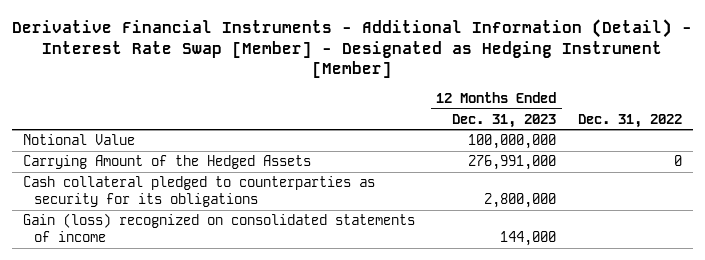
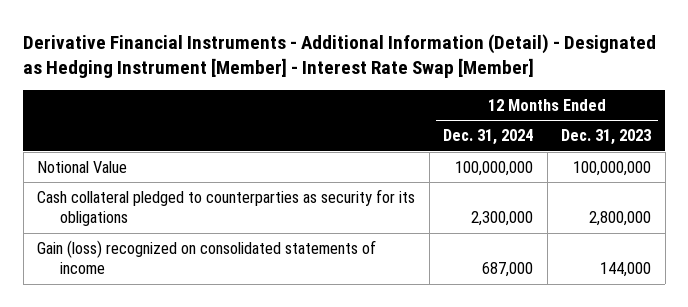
- Derivative Financial Instruments - Additional Information (Detail) - Interest Rate Swap [Member] - Designated as Hedging Instrument [Member]
+ Derivative Financial Instruments - Additional Information (Detail) - Designated as Hedging Instrument [Member] - Interest Rate Swap [Member]
- | 12 Months Ended Dec. 31, 2023 | Dec. 31, 2022
+ | 12 Months Ended Dec. 31, 2024 | 12 Months Ended Dec. 31, 2023
- Carrying Amount of the Hedged Assets | 276,991,000 | 0

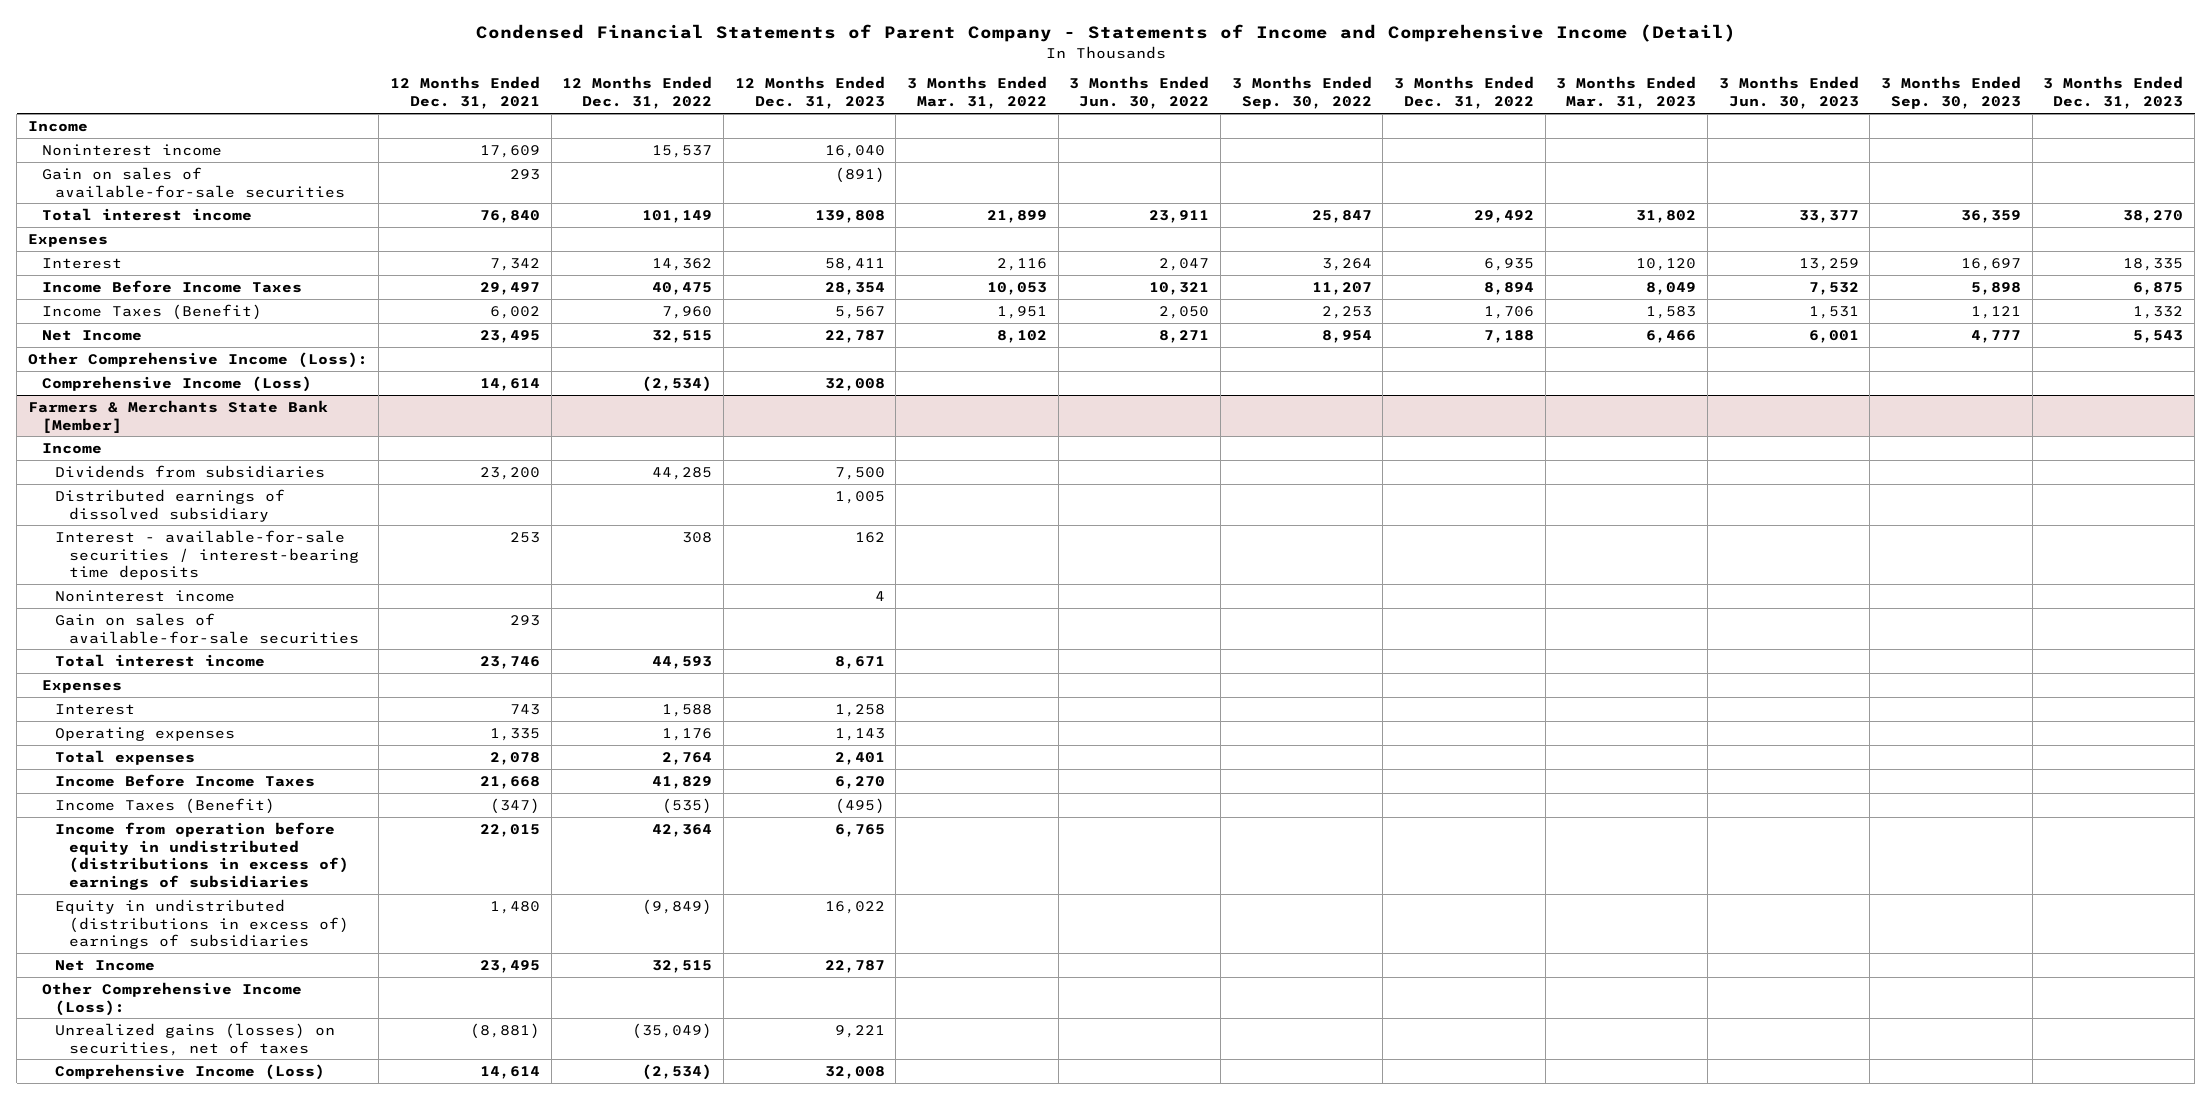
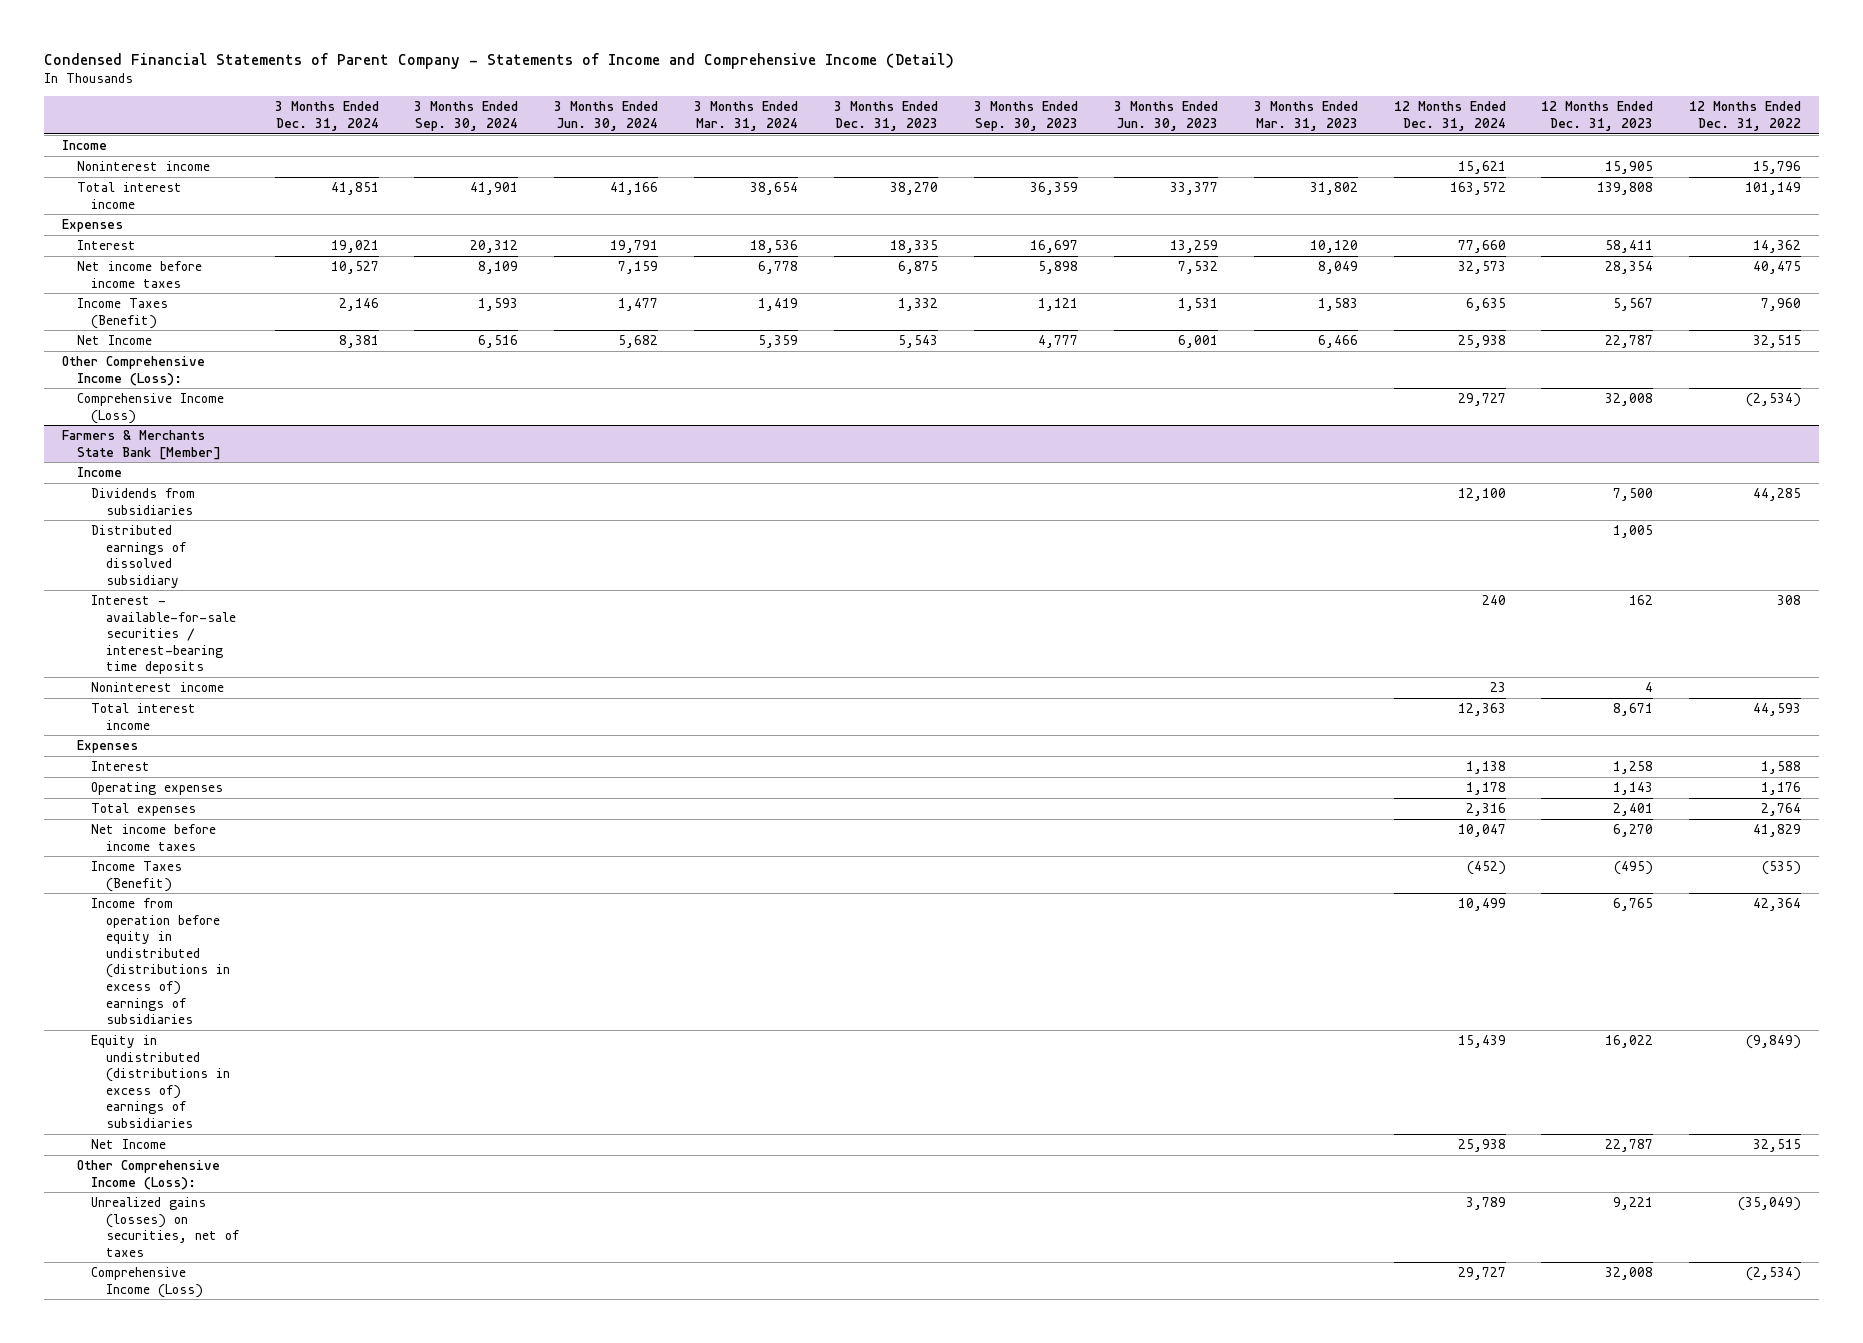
- | 12 Months Ended Dec. 31, 2021 | 12 Months Ended Dec. 31, 2022 | 12 Months Ended Dec. 31, 2023 | 3 Months Ended Mar. 31, 2022 | 3 Months Ended Jun. 30, 2022 | 3 Months Ended Sep. 30, 2022 | 3 Months Ended Dec. 31, 2022 | 3 Months Ended Mar. 31, 2023 | 3 Months Ended Jun. 30, 2023 | 3 Months Ended Sep. 30, 2023 | 3 Months Ended Dec. 31, 2023
+ | 3 Months Ended Dec. 31, 2024 | 3 Months Ended Sep. 30, 2024 | 3 Months Ended Jun. 30, 2024 | 3 Months Ended Mar. 31, 2024 | 3 Months Ended Dec. 31, 2023 | 3 Months Ended Sep. 30, 2023 | 3 Months Ended Jun. 30, 2023 | 3 Months Ended Mar. 31, 2023 | 12 Months Ended Dec. 31, 2024 | 12 Months Ended Dec. 31, 2023 | 12 Months Ended Dec. 31, 2022
- Noninterest income | 17,609 | 15,537 | 16,040 | | | | | | | |
- Gain on sales of available-for-sale securities | 293 | | (891) | | | | | | | |
+ Noninterest income | | | | | | | | | 15,621 | 15,905 | 15,796
- Income Before Income Taxes | 29,497 | 40,475 | 28,354 | 10,053 | 10,321 | 11,207 | 8,894 | 8,049 | 7,532 | 5,898 | 6,875
+ Net income before income taxes | 10,527 | 8,109 | 7,159 | 6,778 | 6,875 | 5,898 | 7,532 | 8,049 | 32,573 | 28,354 | 40,475
@ Farmers & Merchants State Bank [Member]
- Gain on sales of available-for-sale securities | 293 | | | | | | | | | |
- Income Before Income Taxes | 21,668 | 41,829 | 6,270 | | | | | | | |
+ Net income before income taxes | | | | | | | | | 10,047 | 6,270 | 41,829

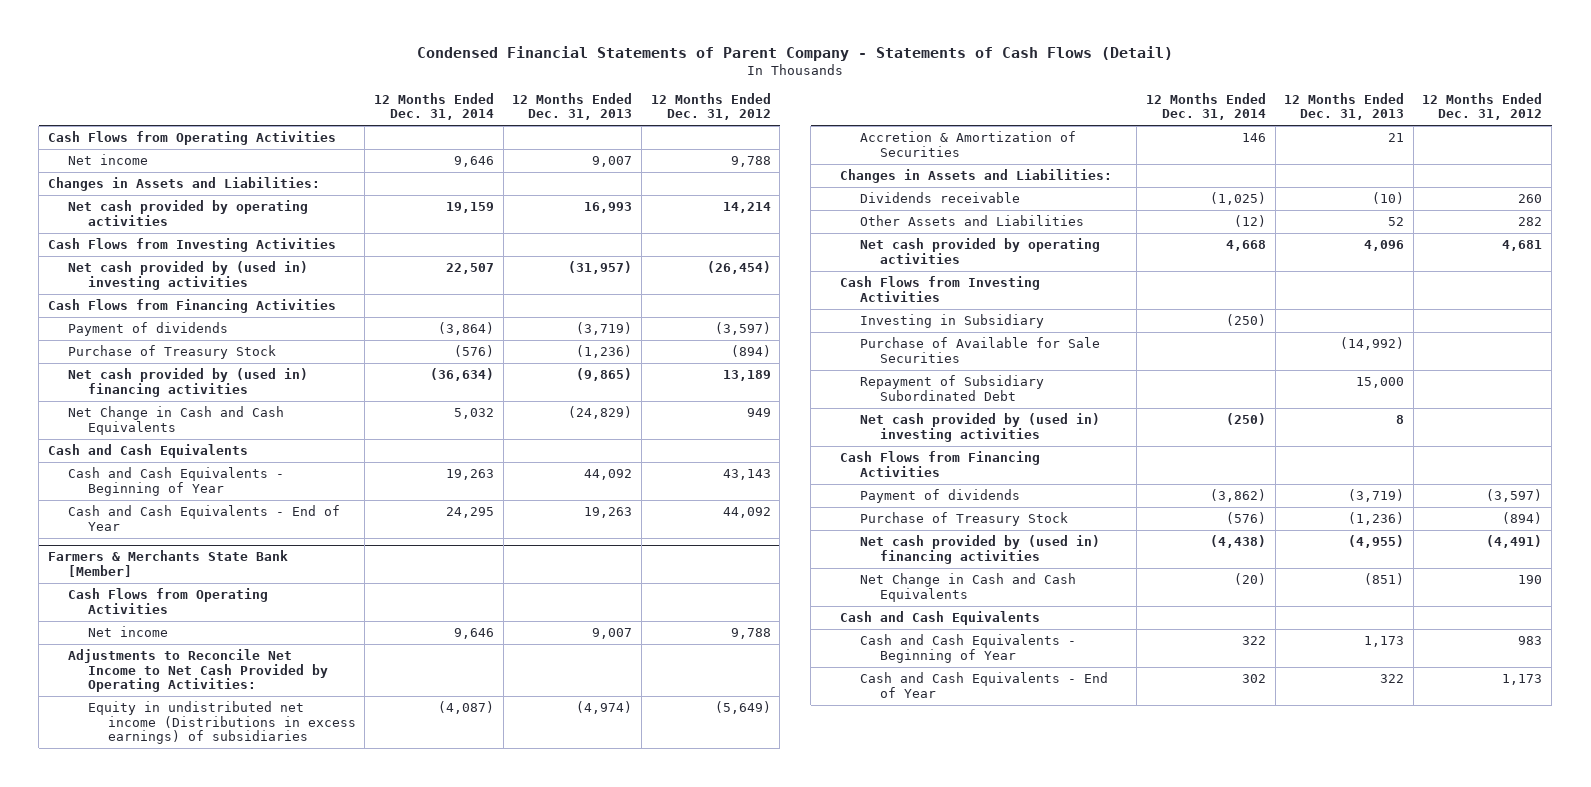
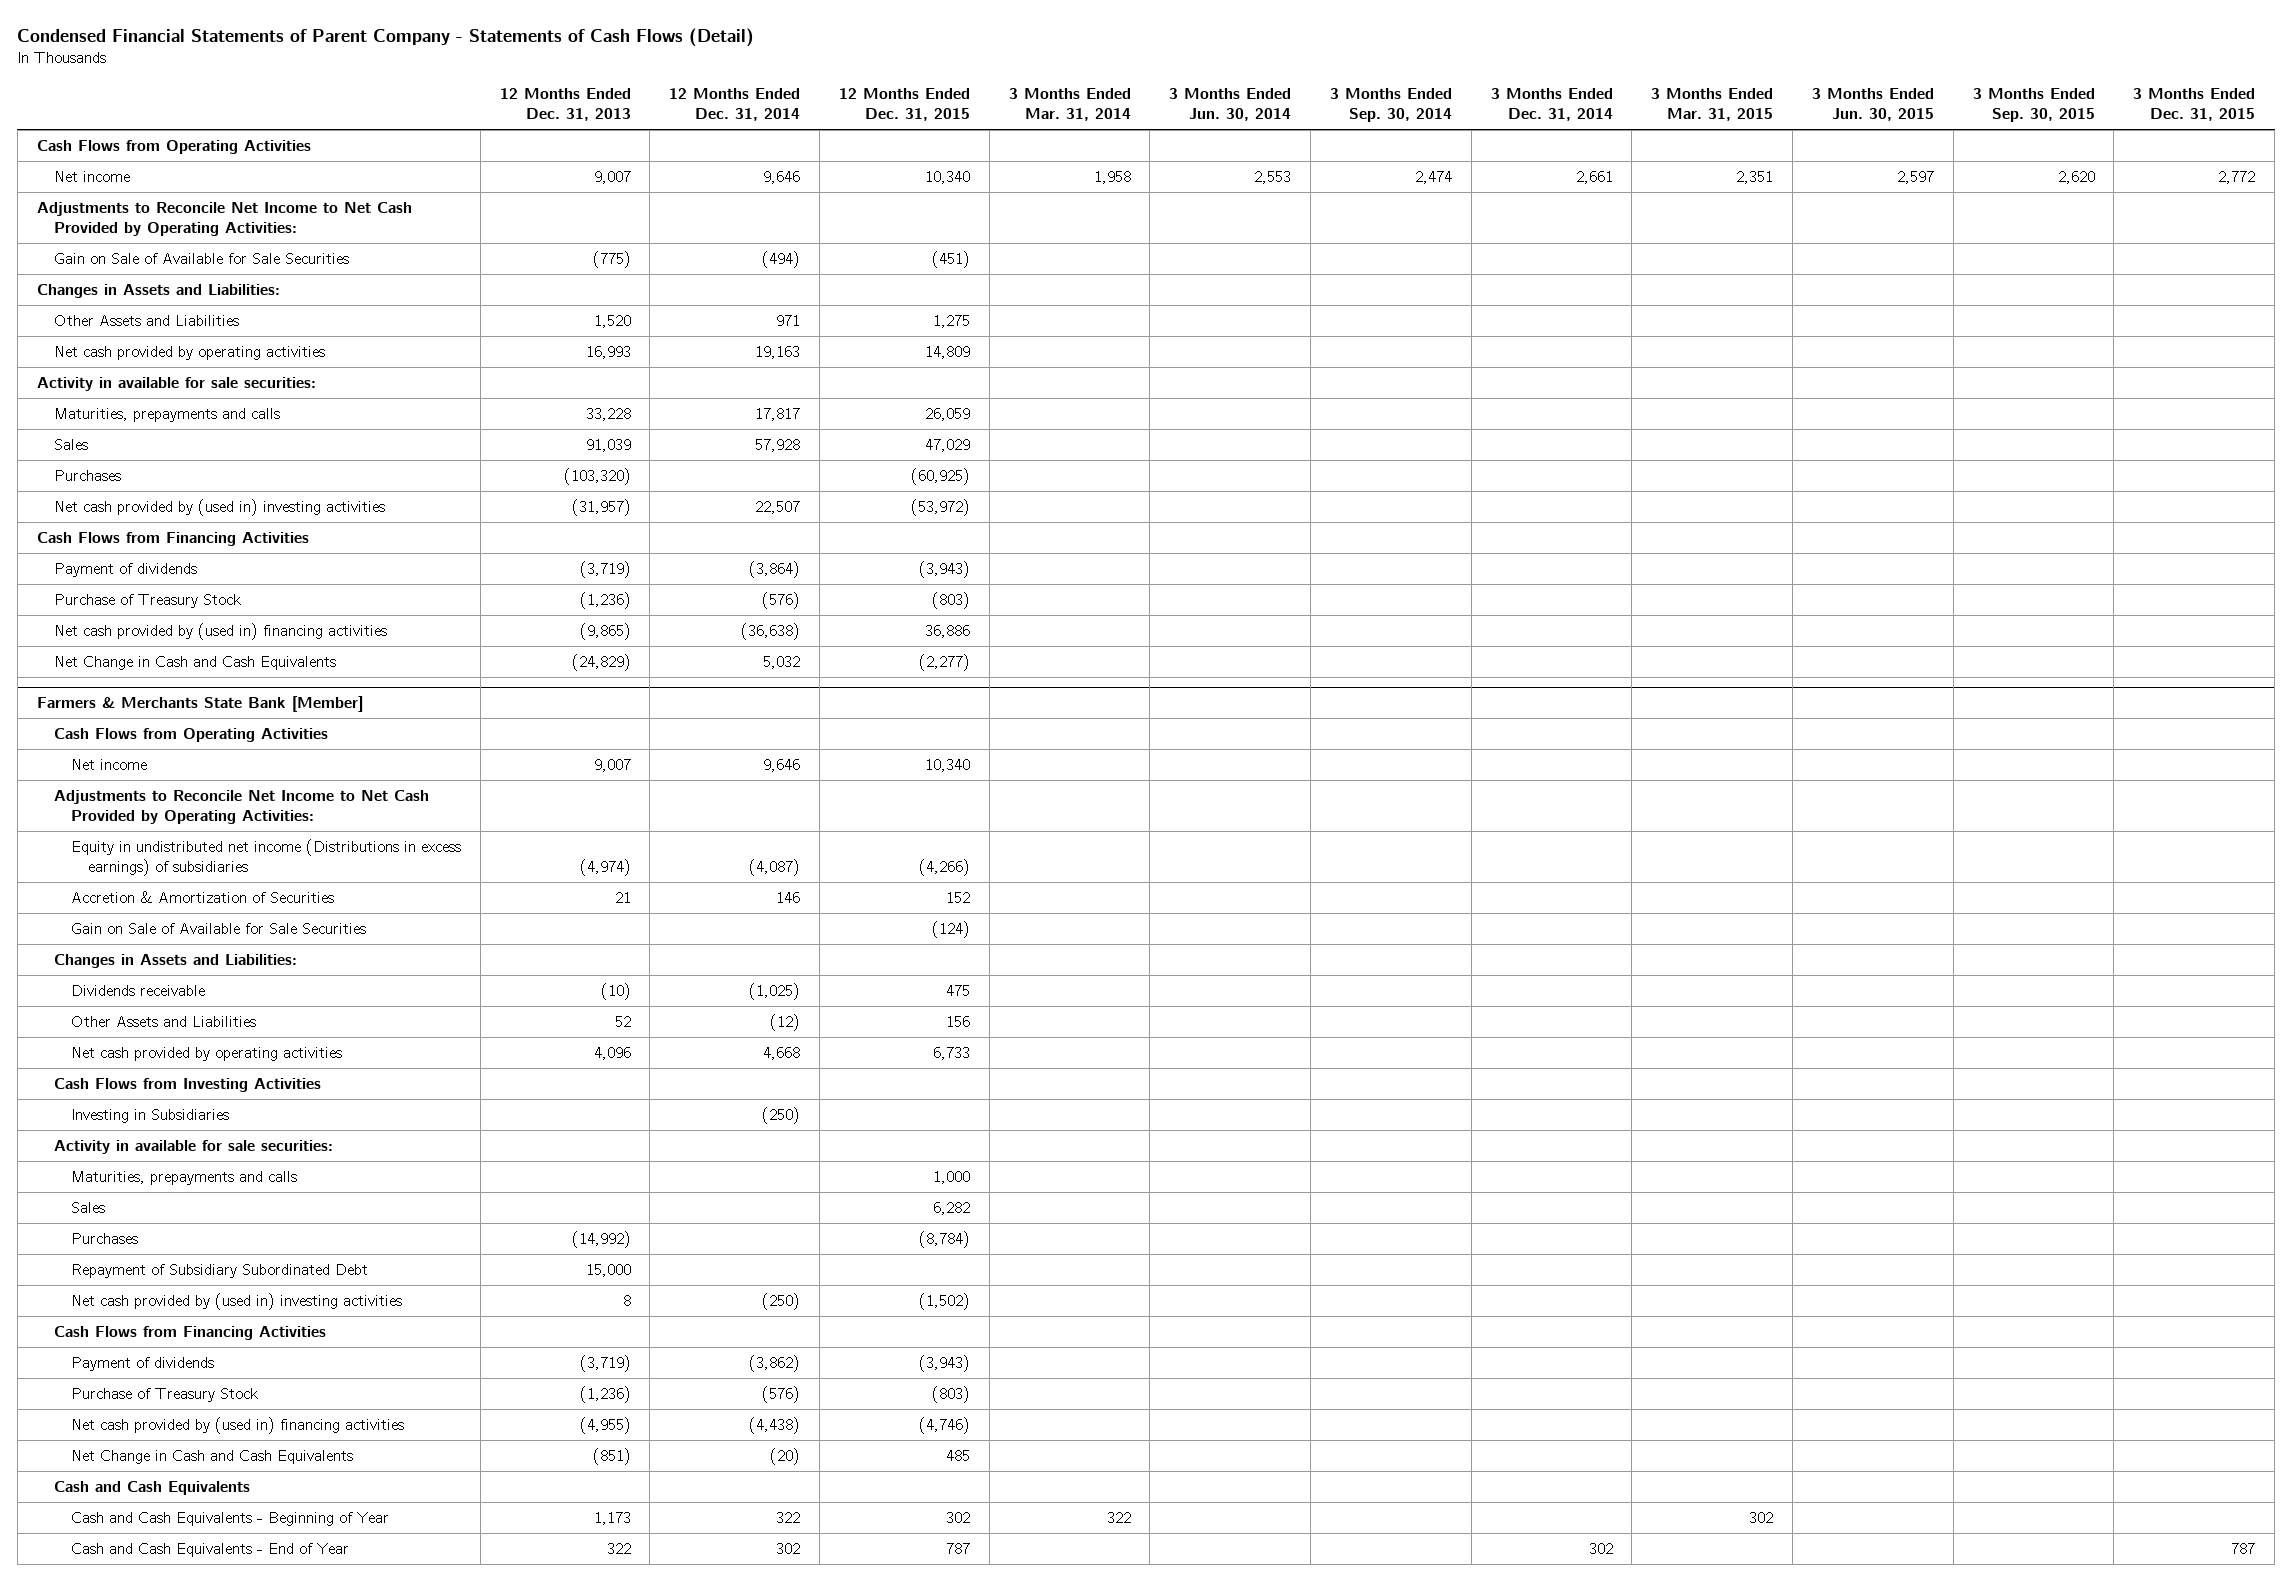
- | 12 Months Ended Dec. 31, 2014 | 12 Months Ended Dec. 31, 2013 | 12 Months Ended Dec. 31, 2012
+ | 12 Months Ended Dec. 31, 2013 | 12 Months Ended Dec. 31, 2014 | 12 Months Ended Dec. 31, 2015 | 3 Months Ended Mar. 31, 2014 | 3 Months Ended Jun. 30, 2014 | 3 Months Ended Sep. 30, 2014 | 3 Months Ended Dec. 31, 2014 | 3 Months Ended Mar. 31, 2015 | 3 Months Ended Jun. 30, 2015 | 3 Months Ended Sep. 30, 2015 | 3 Months Ended Dec. 31, 2015
+ Adjustments to Reconcile Net Income to Net Cash Provided by Operating Activities:
+ Gain on Sale of Available for Sale Securities | (775) | (494) | (451) | | | | | | | |
- Net cash provided by operating activities | 19,159 | 16,993 | 14,214
- Cash Flows from Investing Activities
+ Other Assets and Liabilities | 1,520 | 971 | 1,275 | | | | | | | |
+ Net cash provided by operating activities | 16,993 | 19,163 | 14,809 | | | | | | | |
+ Activity in available for sale securities:
+ Maturities, prepayments and calls | 33,228 | 17,817 | 26,059 | | | | | | | |
+ Sales | 91,039 | 57,928 | 47,029 | | | | | | | |
+ Purchases | (103,320) | | (60,925) | | | | | | | |
- Net cash provided by (used in) financing activities | (36,634) | (9,865) | 13,189
+ Net cash provided by (used in) financing activities | (9,865) | (36,638) | 36,886 | | | | | | | |
- Cash and Cash Equivalents
- Cash and Cash Equivalents - Beginning of Year | 19,263 | 44,092 | 43,143
- Cash and Cash Equivalents - End of Year | 24,295 | 19,263 | 44,092
@ Farmers & Merchants State Bank [Member]
+ Gain on Sale of Available for Sale Securities | | | (124) | | | | | | | |
- Investing in Subsidiary | (250) | |
- Purchase of Available for Sale Securities | | (14,992) |
+ Investing in Subsidiaries | | (250) | | | | | | | | |
+ Activity in available for sale securities:
+ Maturities, prepayments and calls | | | 1,000 | | | | | | | |
+ Sales | | | 6,282 | | | | | | | |
+ Purchases | (14,992) | | (8,784) | | | | | | | |

